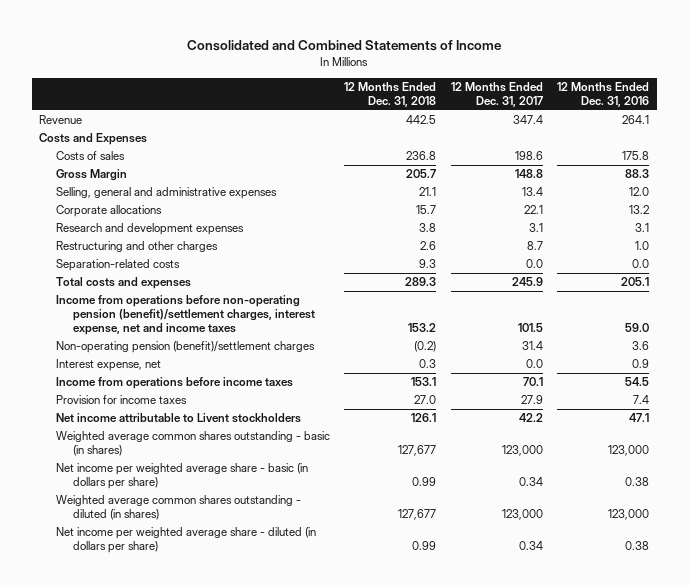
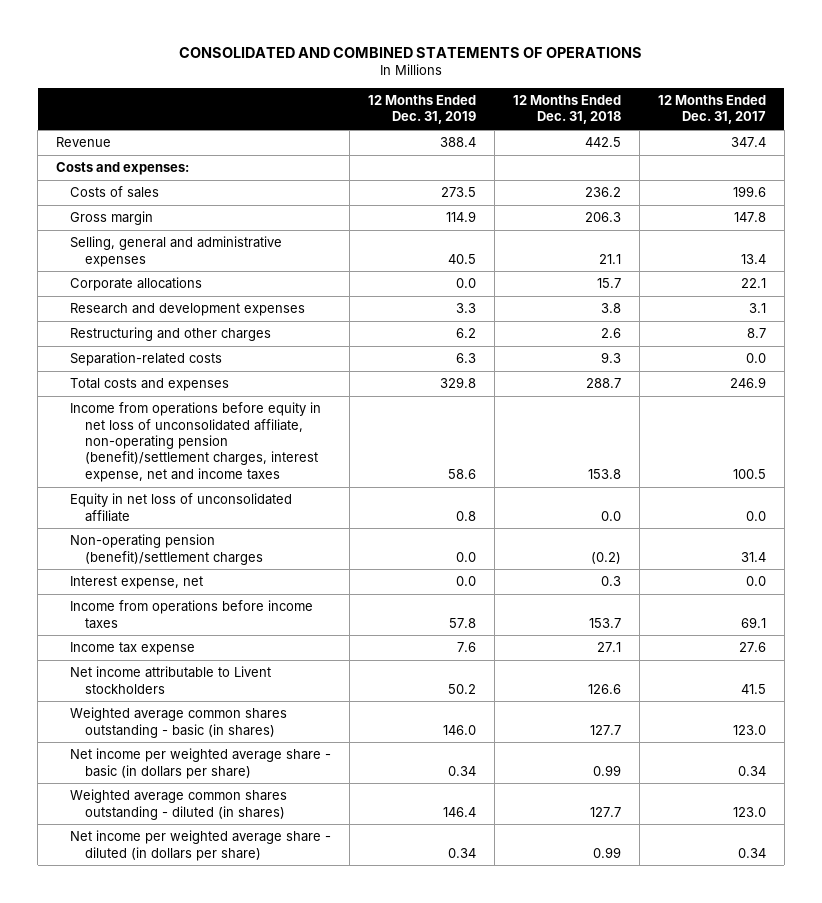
- Consolidated and Combined Statements of Income
+ CONSOLIDATED AND COMBINED STATEMENTS OF OPERATIONS
- | 12 Months Ended Dec. 31, 2018 | 12 Months Ended Dec. 31, 2017 | 12 Months Ended Dec. 31, 2016
+ | 12 Months Ended Dec. 31, 2019 | 12 Months Ended Dec. 31, 2018 | 12 Months Ended Dec. 31, 2017
- Costs and Expenses
- Costs of sales | 236.8 | 198.6 | 175.8
- Gross Margin | 205.7 | 148.8 | 88.3
+ Costs and expenses:
+ Costs of sales | 273.5 | 236.2 | 199.6
+ Gross margin | 114.9 | 206.3 | 147.8
- Total costs and expenses | 289.3 | 245.9 | 205.1
- Income from operations before non-operating pension (benefit)/settlement charges, interest expense, net and income taxes | 153.2 | 101.5 | 59.0
+ Total costs and expenses | 329.8 | 288.7 | 246.9
+ Income from operations before equity in net loss of unconsolidated affiliate, non-operating pension (benefit)/settlement charges, interest expense, net and income taxes | 58.6 | 153.8 | 100.5
+ Equity in net loss of unconsolidated affiliate | 0.8 | 0.0 | 0.0
- Income from operations before income taxes | 153.1 | 70.1 | 54.5
- Provision for income taxes | 27.0 | 27.9 | 7.4
- Net income attributable to Livent stockholders | 126.1 | 42.2 | 47.1
- Weighted average common shares outstanding - basic (in shares) | 127,677 | 123,000 | 123,000
+ Income from operations before income taxes | 57.8 | 153.7 | 69.1
+ Income tax expense | 7.6 | 27.1 | 27.6
+ Net income attributable to Livent stockholders | 50.2 | 126.6 | 41.5
+ Weighted average common shares outstanding - basic (in shares) | 146.0 | 127.7 | 123.0
- Weighted average common shares outstanding - diluted (in shares) | 127,677 | 123,000 | 123,000
+ Weighted average common shares outstanding - diluted (in shares) | 146.4 | 127.7 | 123.0

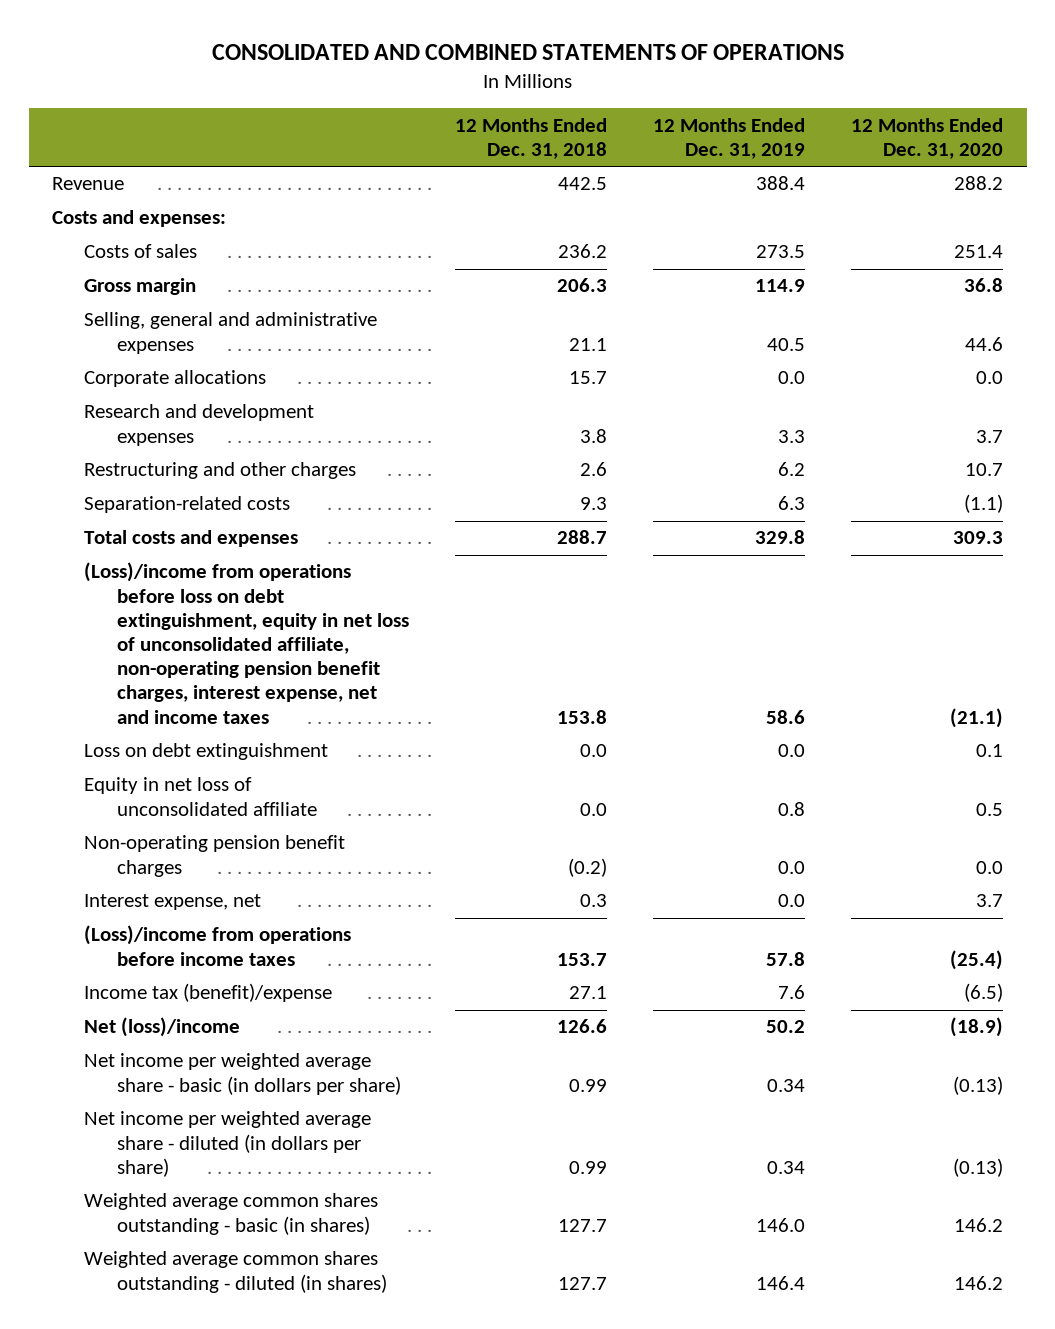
- | 12 Months Ended Dec. 31, 2019 | 12 Months Ended Dec. 31, 2018 | 12 Months Ended Dec. 31, 2017
+ | 12 Months Ended Dec. 31, 2018 | 12 Months Ended Dec. 31, 2019 | 12 Months Ended Dec. 31, 2020
- Income from operations before equity in net loss of unconsolidated affiliate, non-operating pension (benefit)/settlement charges, interest expense, net and income taxes | 58.6 | 153.8 | 100.5
+ (Loss)/income from operations before loss on debt extinguishment, equity in net loss of unconsolidated affiliate, non-operating pension benefit charges, interest expense, net and income taxes | 153.8 | 58.6 | (21.1)
+ Loss on debt extinguishment | 0.0 | 0.0 | 0.1
- Non-operating pension (benefit)/settlement charges | 0.0 | (0.2) | 31.4
+ Non-operating pension benefit charges | (0.2) | 0.0 | 0.0
- Income from operations before income taxes | 57.8 | 153.7 | 69.1
- Income tax expense | 7.6 | 27.1 | 27.6
- Net income attributable to Livent stockholders | 50.2 | 126.6 | 41.5
+ (Loss)/income from operations before income taxes | 153.7 | 57.8 | (25.4)
+ Income tax (benefit)/expense | 27.1 | 7.6 | (6.5)
+ Net (loss)/income | 126.6 | 50.2 | (18.9)
moved down: Weighted average common shares outstanding - basic (in shares) | 127.7 | 146.0 | 146.2
moved down: Weighted average common shares outstanding - diluted (in shares) | 127.7 | 146.4 | 146.2

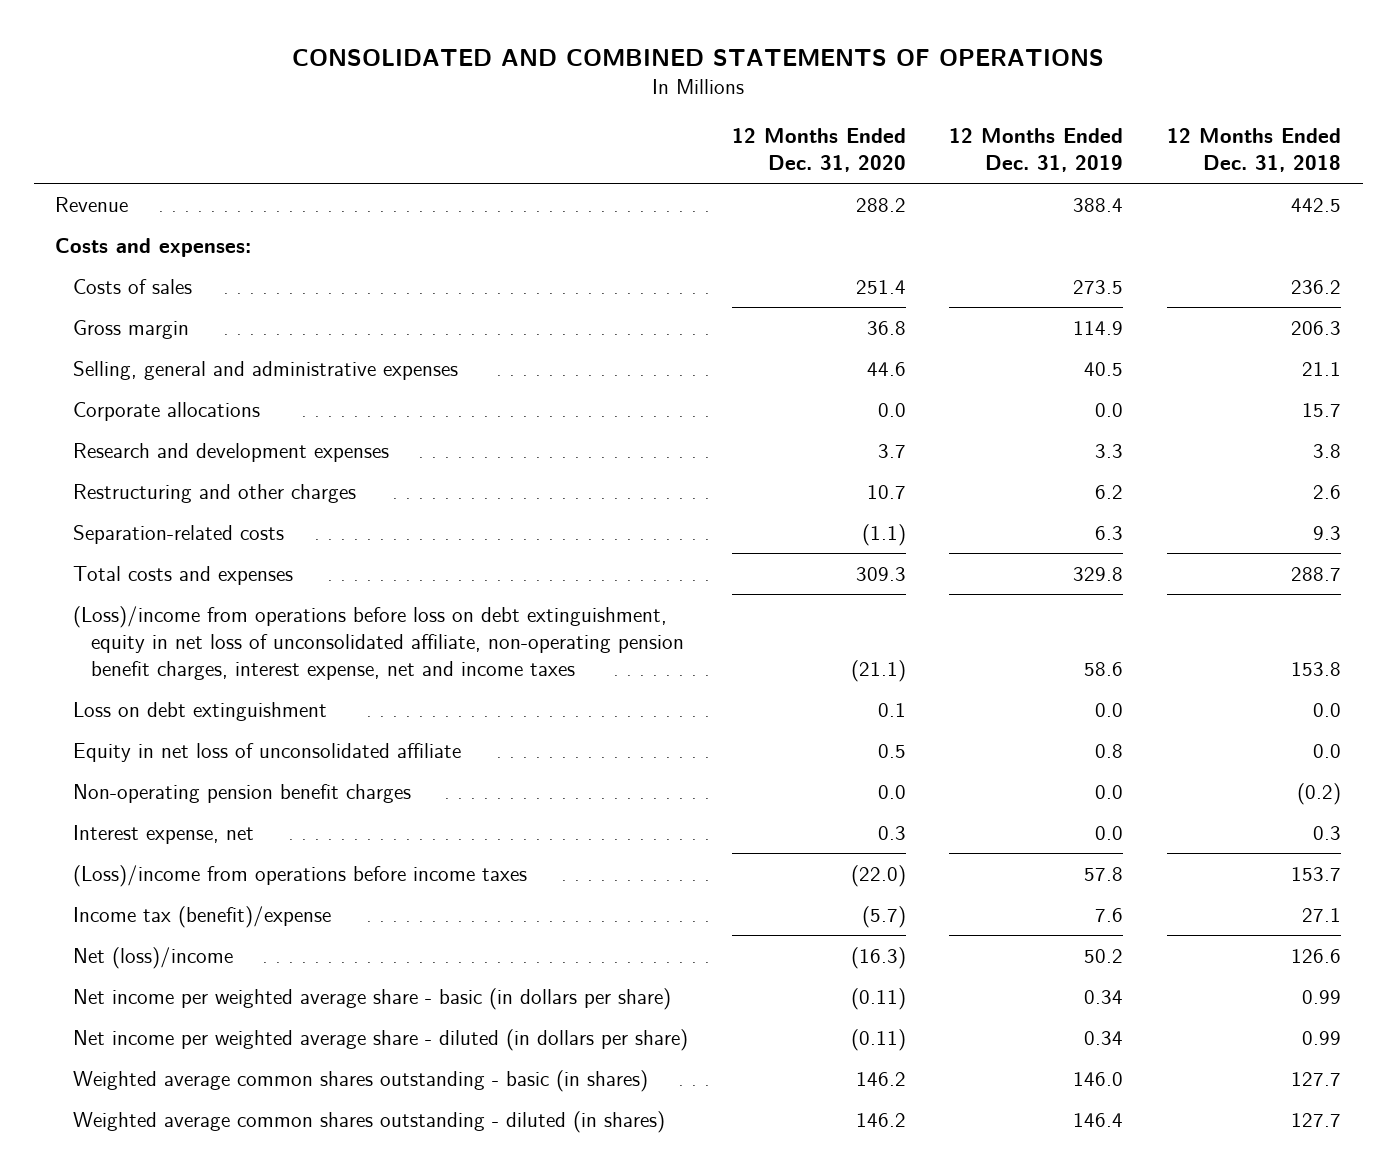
- | 12 Months Ended Dec. 31, 2018 | 12 Months Ended Dec. 31, 2019 | 12 Months Ended Dec. 31, 2020
+ | 12 Months Ended Dec. 31, 2020 | 12 Months Ended Dec. 31, 2019 | 12 Months Ended Dec. 31, 2018
- Interest expense, net | 0.3 | 0.0 | 3.7
- (Loss)/income from operations before income taxes | 153.7 | 57.8 | (25.4)
- Income tax (benefit)/expense | 27.1 | 7.6 | (6.5)
- Net (loss)/income | 126.6 | 50.2 | (18.9)
- Net income per weighted average share - basic (in dollars per share) | 0.99 | 0.34 | (0.13)
- Net income per weighted average share - diluted (in dollars per share) | 0.99 | 0.34 | (0.13)
+ Interest expense, net | 0.3 | 0.0 | 0.3
+ (Loss)/income from operations before income taxes | (22.0) | 57.8 | 153.7
+ Income tax (benefit)/expense | (5.7) | 7.6 | 27.1
+ Net (loss)/income | (16.3) | 50.2 | 126.6
+ Net income per weighted average share - basic (in dollars per share) | (0.11) | 0.34 | 0.99
+ Net income per weighted average share - diluted (in dollars per share) | (0.11) | 0.34 | 0.99

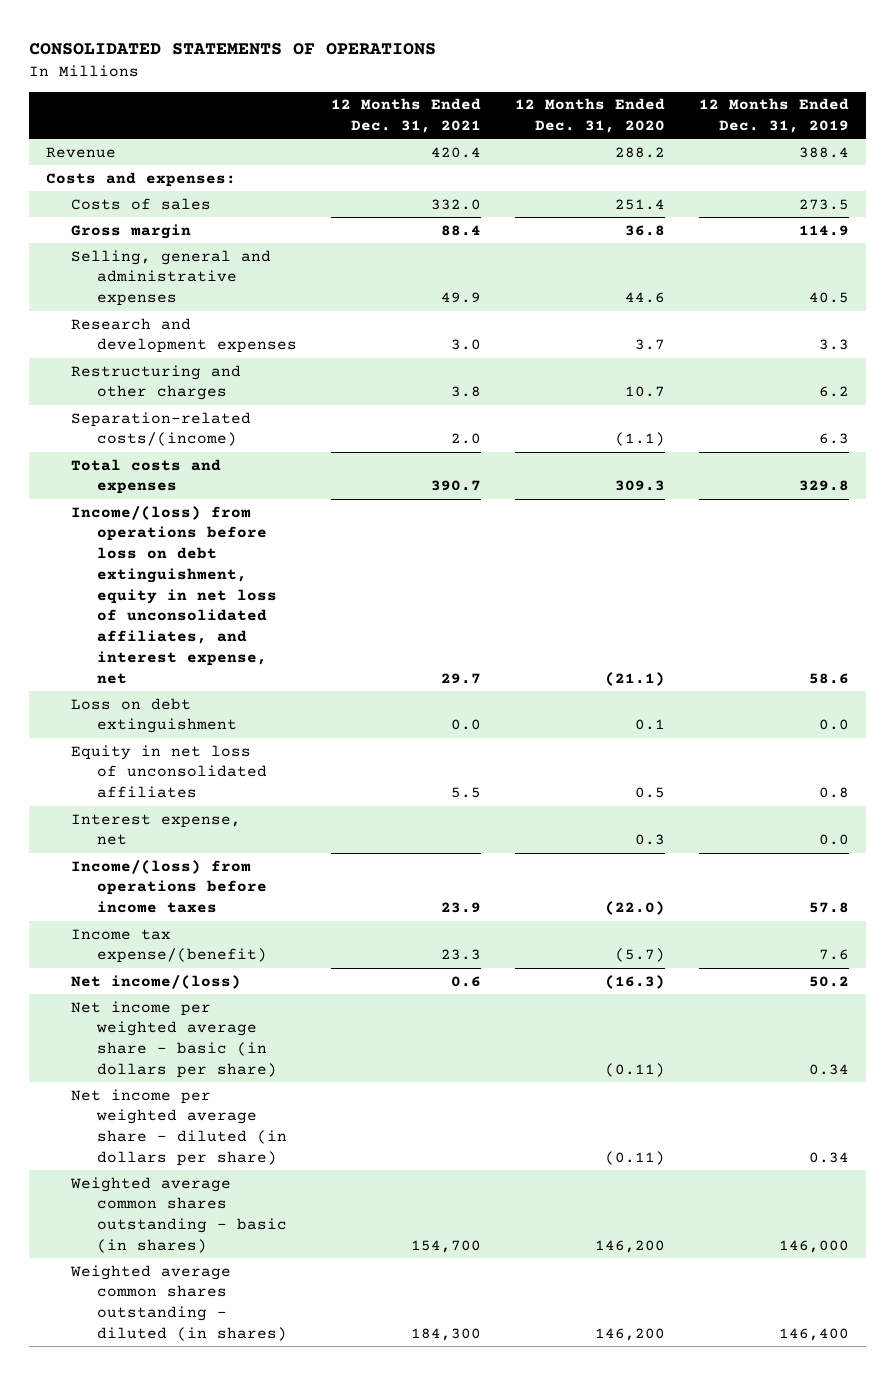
- CONSOLIDATED AND COMBINED STATEMENTS OF OPERATIONS
+ CONSOLIDATED STATEMENTS OF OPERATIONS
- | 12 Months Ended Dec. 31, 2020 | 12 Months Ended Dec. 31, 2019 | 12 Months Ended Dec. 31, 2018
+ | 12 Months Ended Dec. 31, 2021 | 12 Months Ended Dec. 31, 2020 | 12 Months Ended Dec. 31, 2019
- Corporate allocations | 0.0 | 0.0 | 15.7
- Separation-related costs | (1.1) | 6.3 | 9.3
+ Separation-related costs/(income) | 2.0 | (1.1) | 6.3
- (Loss)/income from operations before loss on debt extinguishment, equity in net loss of unconsolidated affiliate, non-operating pension benefit charges, interest expense, net and income taxes | (21.1) | 58.6 | 153.8
+ Income/(loss) from operations before loss on debt extinguishment, equity in net loss of unconsolidated affiliates, and interest expense, net | 29.7 | (21.1) | 58.6
- Equity in net loss of unconsolidated affiliate | 0.5 | 0.8 | 0.0
- Non-operating pension benefit charges | 0.0 | 0.0 | (0.2)
+ Equity in net loss of unconsolidated affiliates | 5.5 | 0.5 | 0.8
- (Loss)/income from operations before income taxes | (22.0) | 57.8 | 153.7
- Income tax (benefit)/expense | (5.7) | 7.6 | 27.1
- Net (loss)/income | (16.3) | 50.2 | 126.6
+ Income/(loss) from operations before income taxes | 23.9 | (22.0) | 57.8
+ Income tax expense/(benefit) | 23.3 | (5.7) | 7.6
+ Net income/(loss) | 0.6 | (16.3) | 50.2
- Weighted average common shares outstanding - basic (in shares) | 146.2 | 146.0 | 127.7
- Weighted average common shares outstanding - diluted (in shares) | 146.2 | 146.4 | 127.7
+ Weighted average common shares outstanding - basic (in shares) | 154,700 | 146,200 | 146,000
+ Weighted average common shares outstanding - diluted (in shares) | 184,300 | 146,200 | 146,400

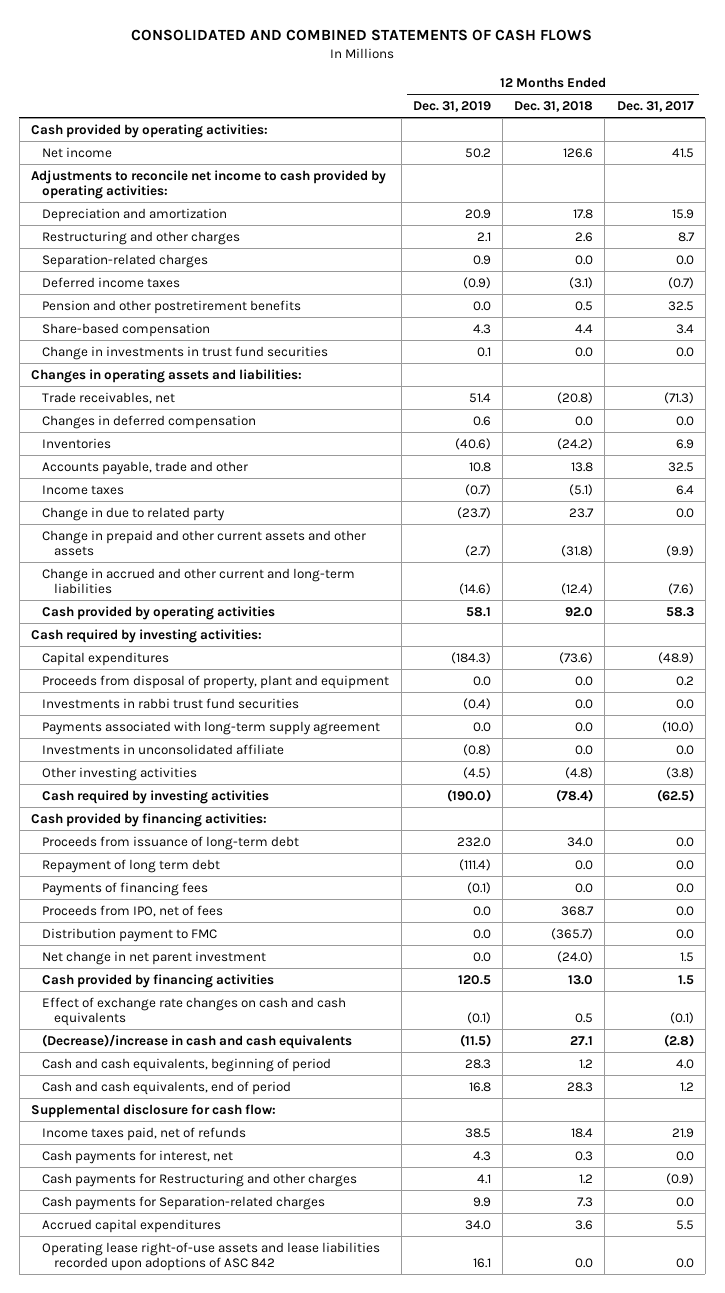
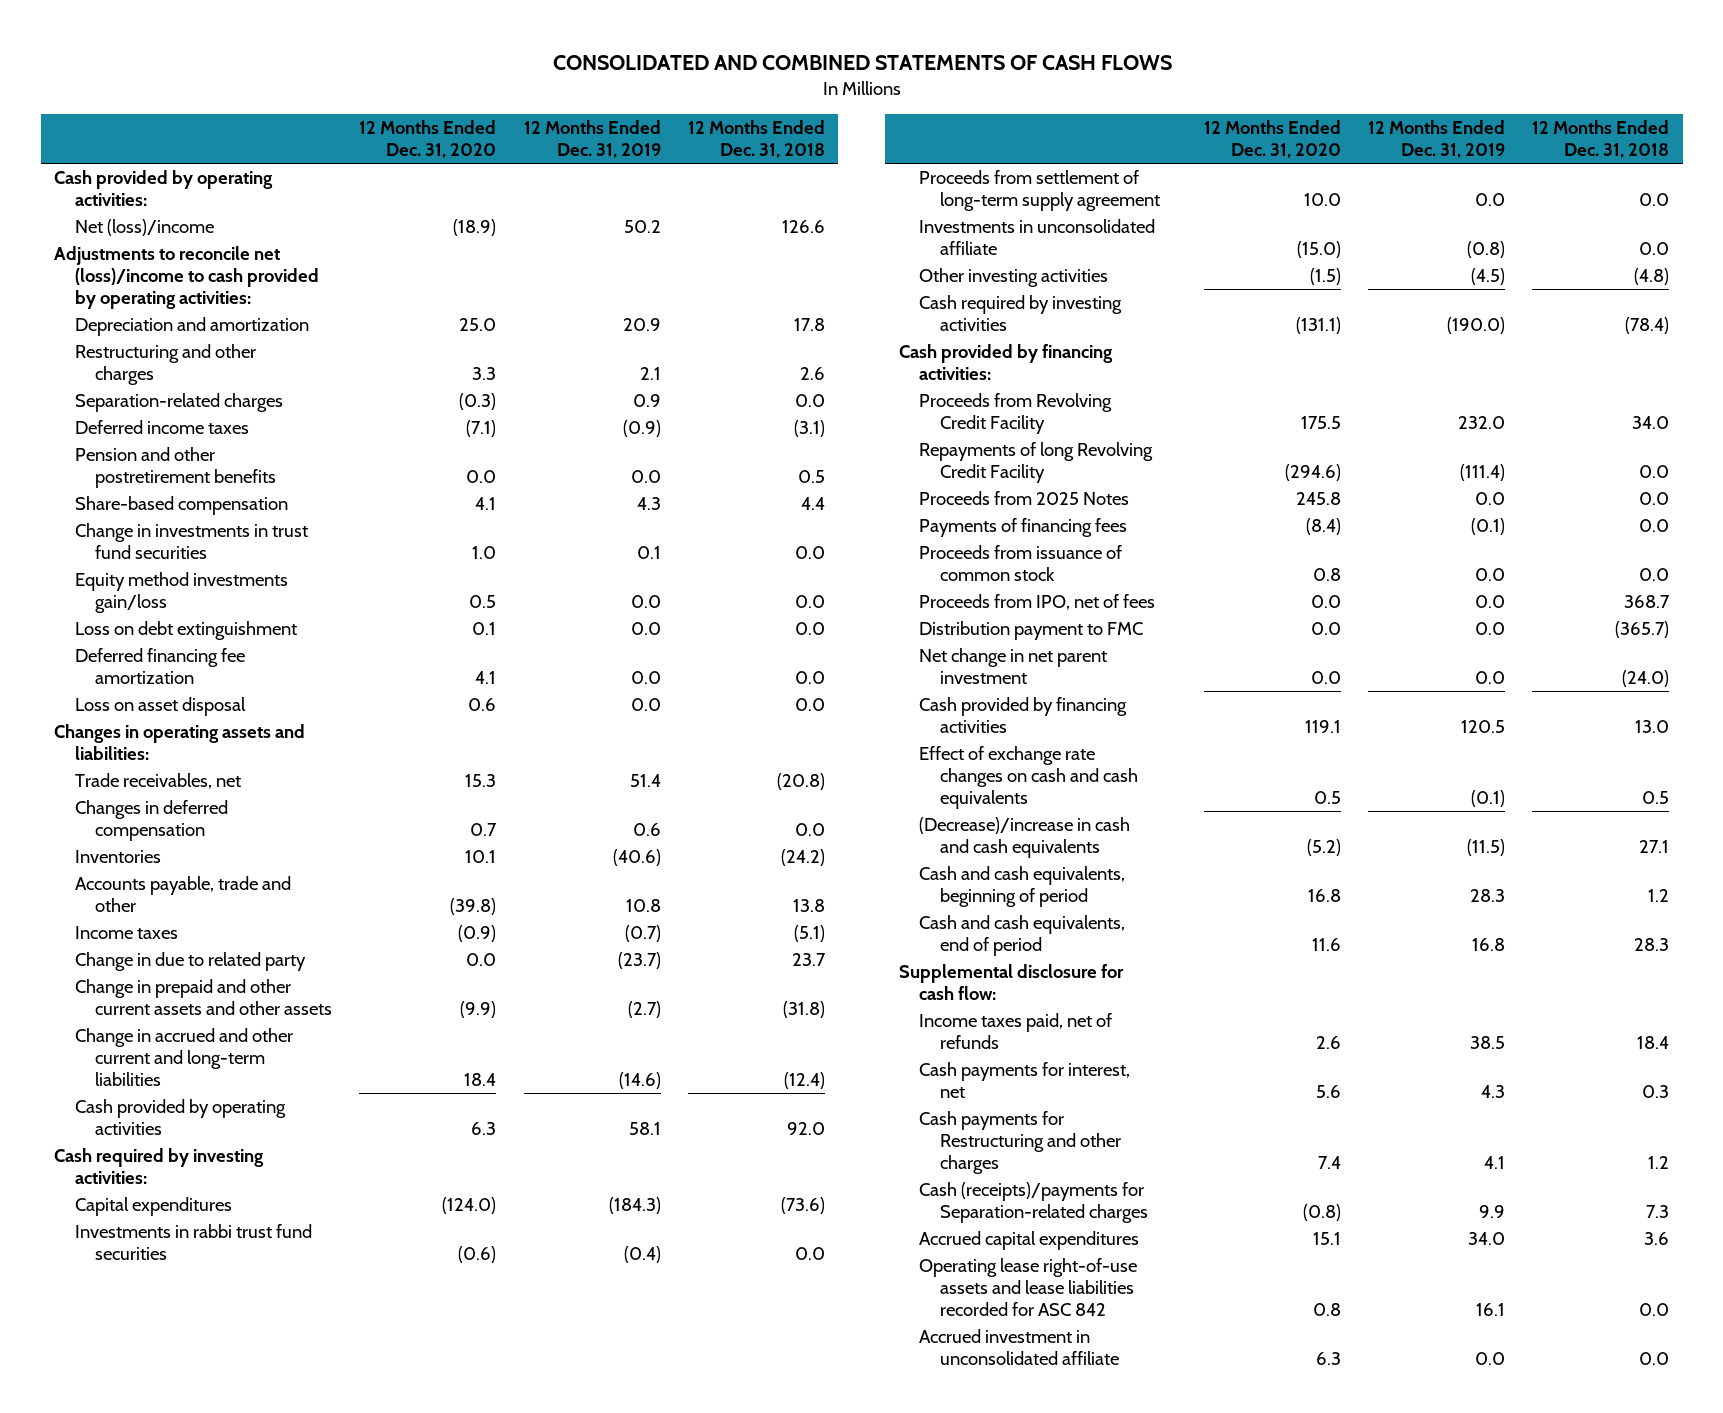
- | 12 Months Ended Dec. 31, 2019 | 12 Months Ended Dec. 31, 2018 | 12 Months Ended Dec. 31, 2017
+ | 12 Months Ended Dec. 31, 2020 | 12 Months Ended Dec. 31, 2019 | 12 Months Ended Dec. 31, 2018
- Net income | 50.2 | 126.6 | 41.5
- Adjustments to reconcile net income to cash provided by operating activities:
+ Net (loss)/income | (18.9) | 50.2 | 126.6
+ Adjustments to reconcile net (loss)/income to cash provided by operating activities:
+ Equity method investments gain/loss | 0.5 | 0.0 | 0.0
+ Loss on debt extinguishment | 0.1 | 0.0 | 0.0
+ Deferred financing fee amortization | 4.1 | 0.0 | 0.0
+ Loss on asset disposal | 0.6 | 0.0 | 0.0
- Proceeds from disposal of property, plant and equipment | 0.0 | 0.0 | 0.2
- Payments associated with long-term supply agreement | 0.0 | 0.0 | (10.0)
+ Proceeds from settlement of long-term supply agreement | 10.0 | 0.0 | 0.0
- Proceeds from issuance of long-term debt | 232.0 | 34.0 | 0.0
- Repayment of long term debt | (111.4) | 0.0 | 0.0
+ Proceeds from Revolving Credit Facility | 175.5 | 232.0 | 34.0
+ Repayments of long Revolving Credit Facility | (294.6) | (111.4) | 0.0
+ Proceeds from 2025 Notes | 245.8 | 0.0 | 0.0
+ Proceeds from issuance of common stock | 0.8 | 0.0 | 0.0
- Cash payments for Separation-related charges | 9.9 | 7.3 | 0.0
+ Cash (receipts)/payments for Separation-related charges | (0.8) | 9.9 | 7.3
- Operating lease right-of-use assets and lease liabilities recorded upon adoptions of ASC 842 | 16.1 | 0.0 | 0.0
+ Operating lease right-of-use assets and lease liabilities recorded for ASC 842 | 0.8 | 16.1 | 0.0
+ Accrued investment in unconsolidated affiliate | 6.3 | 0.0 | 0.0

